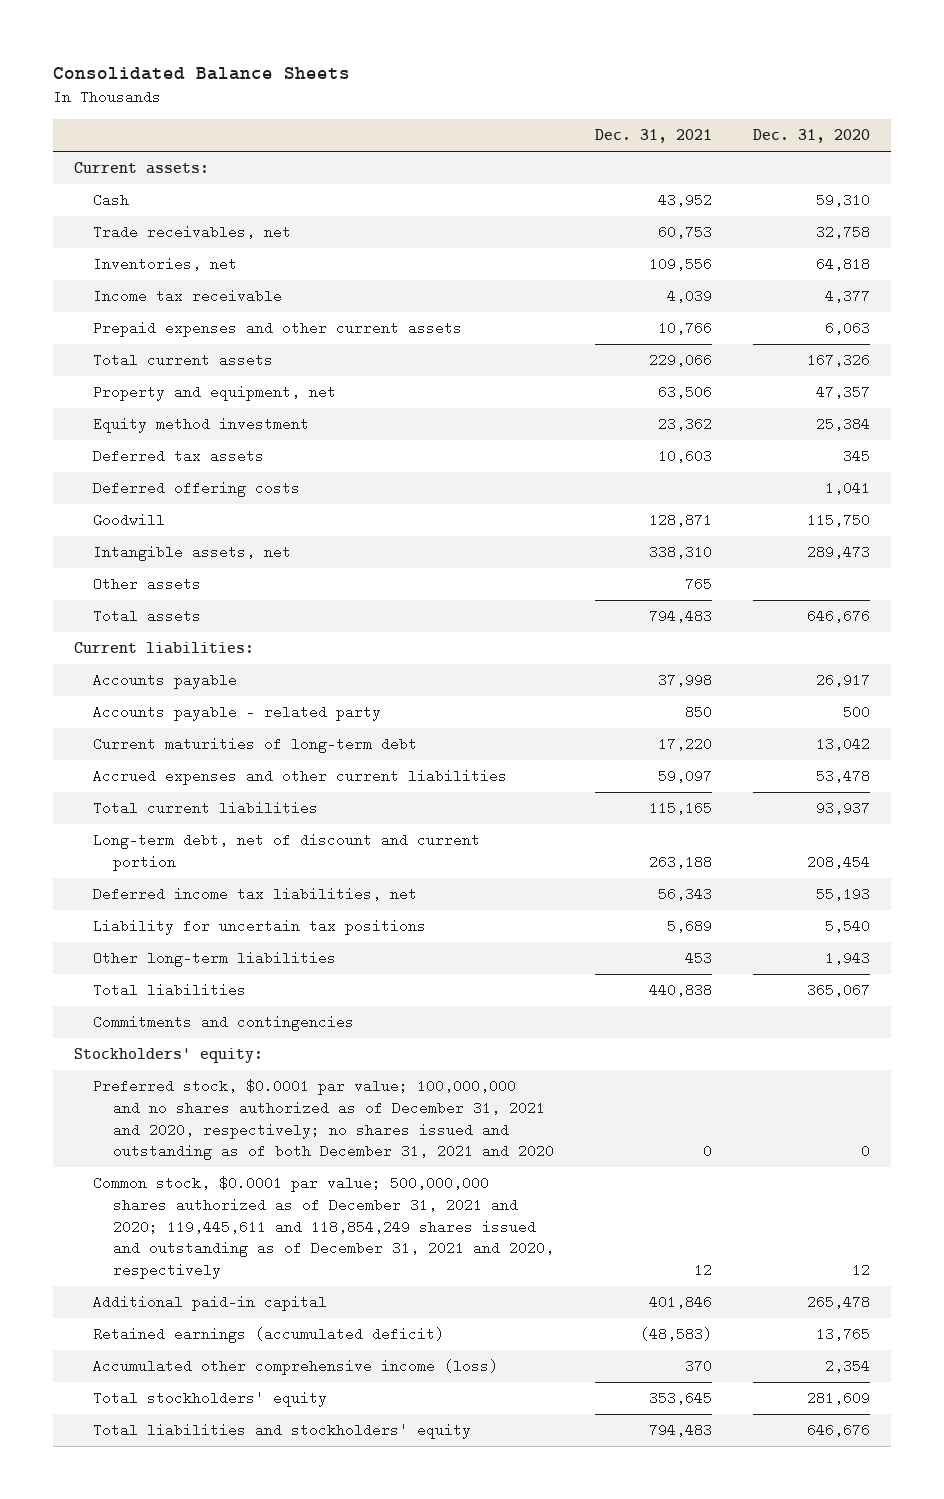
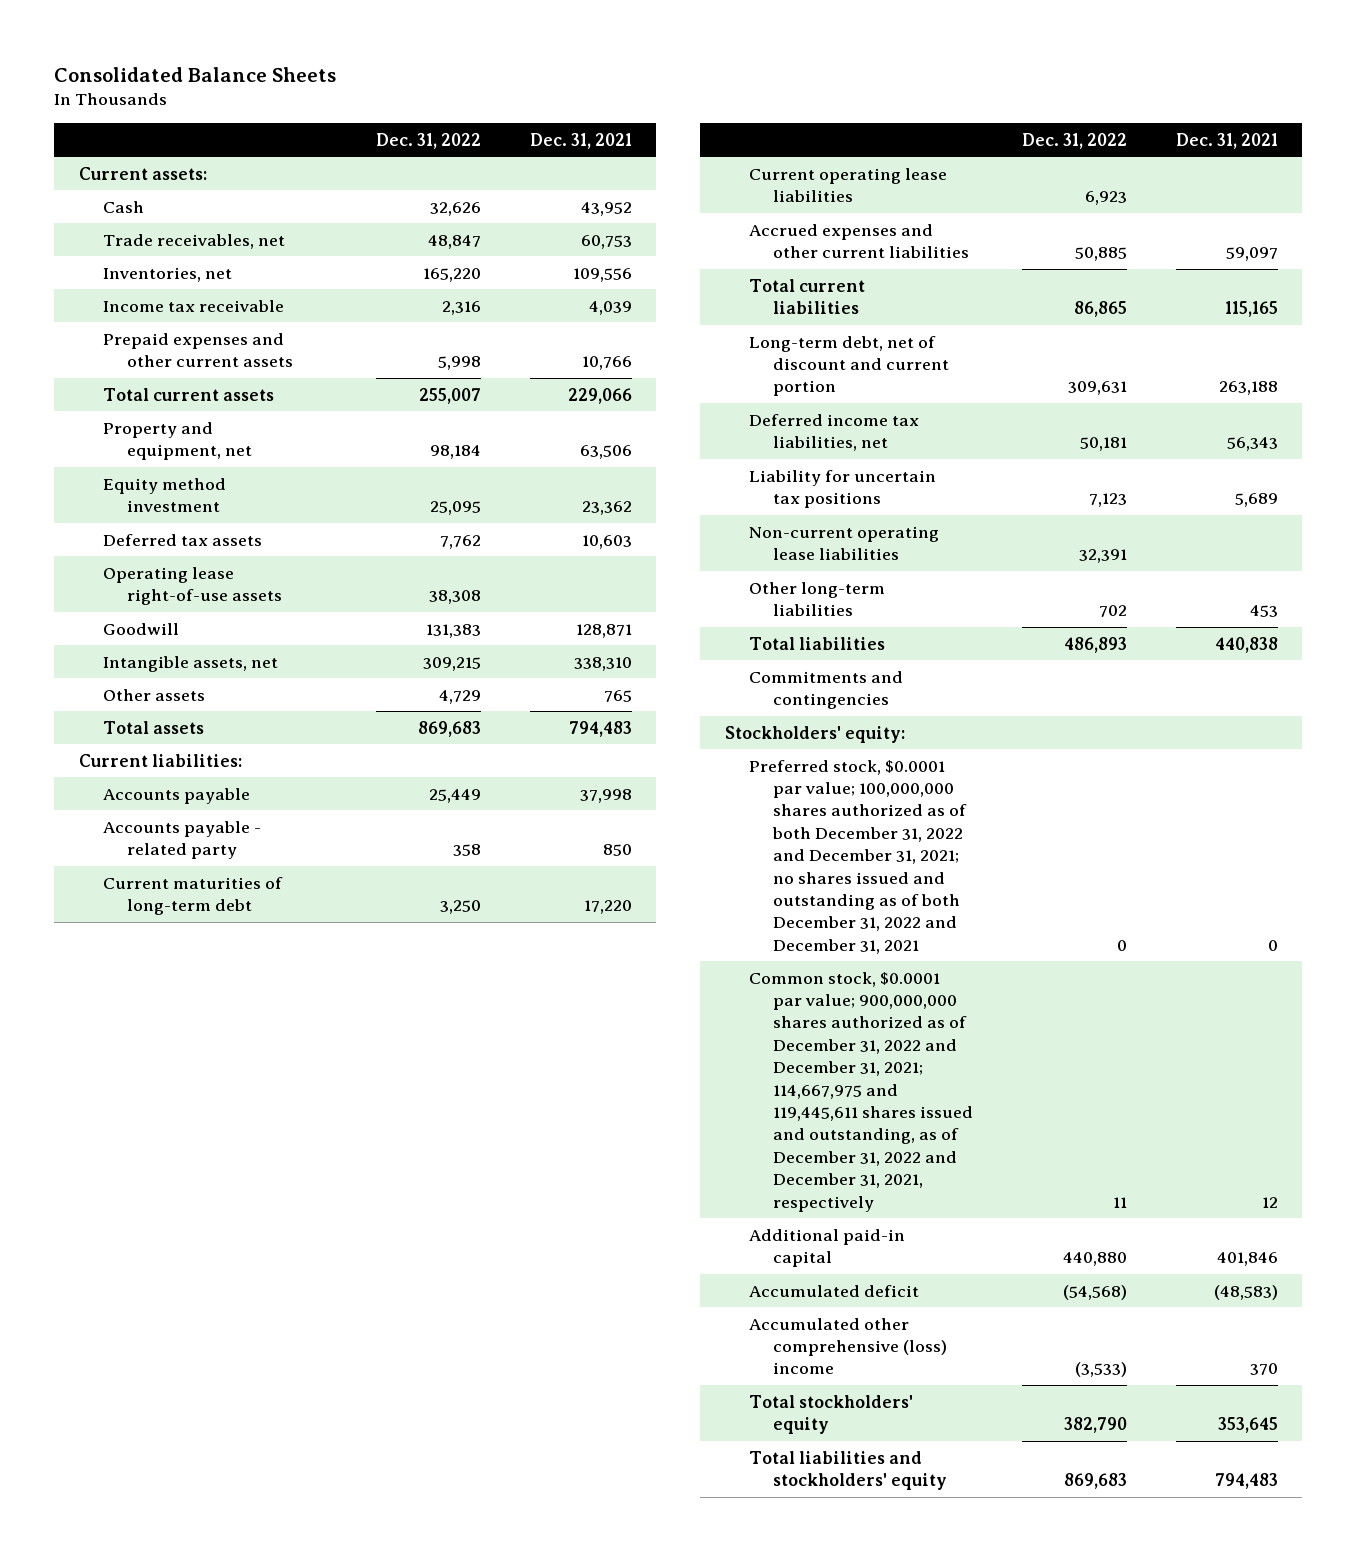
- | Dec. 31, 2021 | Dec. 31, 2020
+ | Dec. 31, 2022 | Dec. 31, 2021
- Deferred offering costs | | 1,041
+ Operating lease right-of-use assets | 38,308 |
+ Current operating lease liabilities | 6,923 |
+ Non-current operating lease liabilities | 32,391 |
- Preferred stock, $0.0001 par value; 100,000,000 and no shares authorized as of December 31, 2021 and 2020, respectively; no shares issued and outstanding as of both December 31, 2021 and 2020 | 0 | 0
- Common stock, $0.0001 par value; 500,000,000 shares authorized as of December 31, 2021 and 2020; 119,445,611 and 118,854,249 shares issued and outstanding as of December 31, 2021 and 2020, respectively | 12 | 12
+ Preferred stock, $0.0001 par value; 100,000,000 shares authorized as of both December 31, 2022 and December 31, 2021; no shares issued and outstanding as of both December 31, 2022 and December 31, 2021 | 0 | 0
+ Common stock, $0.0001 par value; 900,000,000 shares authorized as of December 31, 2022 and December 31, 2021; 114,667,975 and 119,445,611 shares issued and outstanding, as of December 31, 2022 and December 31, 2021, respectively | 11 | 12
- Retained earnings (accumulated deficit) | (48,583) | 13,765
- Accumulated other comprehensive income (loss) | 370 | 2,354
+ Accumulated deficit | (54,568) | (48,583)
+ Accumulated other comprehensive (loss) income | (3,533) | 370

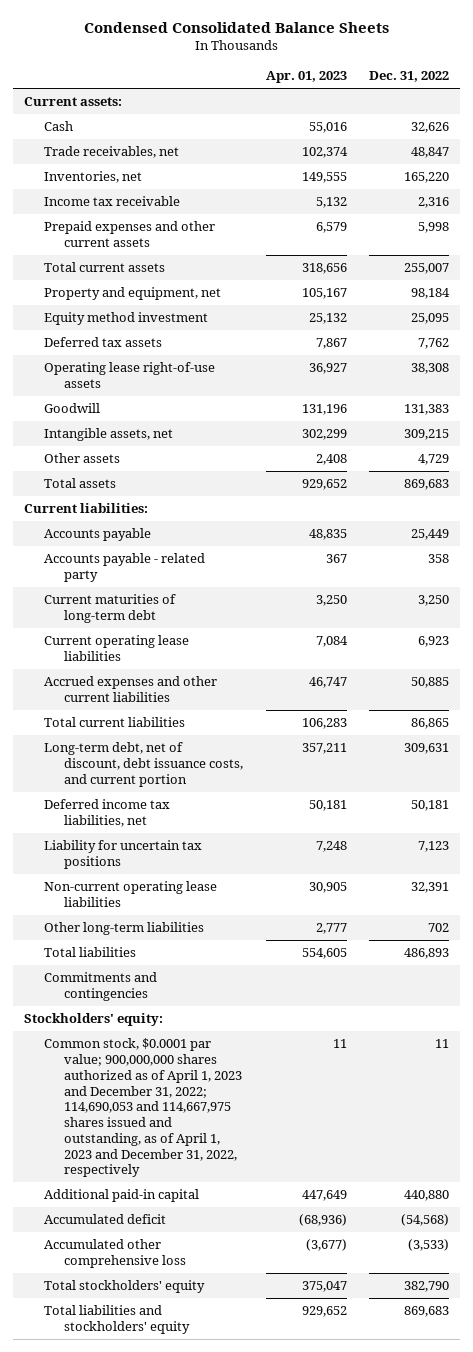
- Consolidated Balance Sheets
+ Condensed Consolidated Balance Sheets
- | Dec. 31, 2022 | Dec. 31, 2021
+ | Apr. 01, 2023 | Dec. 31, 2022
- Long-term debt, net of discount and current portion | 309,631 | 263,188
+ Long-term debt, net of discount, debt issuance costs, and current portion | 357,211 | 309,631
- Preferred stock, $0.0001 par value; 100,000,000 shares authorized as of both December 31, 2022 and December 31, 2021; no shares issued and outstanding as of both December 31, 2022 and December 31, 2021 | 0 | 0
- Common stock, $0.0001 par value; 900,000,000 shares authorized as of December 31, 2022 and December 31, 2021; 114,667,975 and 119,445,611 shares issued and outstanding, as of December 31, 2022 and December 31, 2021, respectively | 11 | 12
+ Common stock, $0.0001 par value; 900,000,000 shares authorized as of April 1, 2023 and December 31, 2022; 114,690,053 and 114,667,975 shares issued and outstanding, as of April 1, 2023 and December 31, 2022, respectively | 11 | 11
- Accumulated other comprehensive (loss) income | (3,533) | 370
+ Accumulated other comprehensive loss | (3,677) | (3,533)

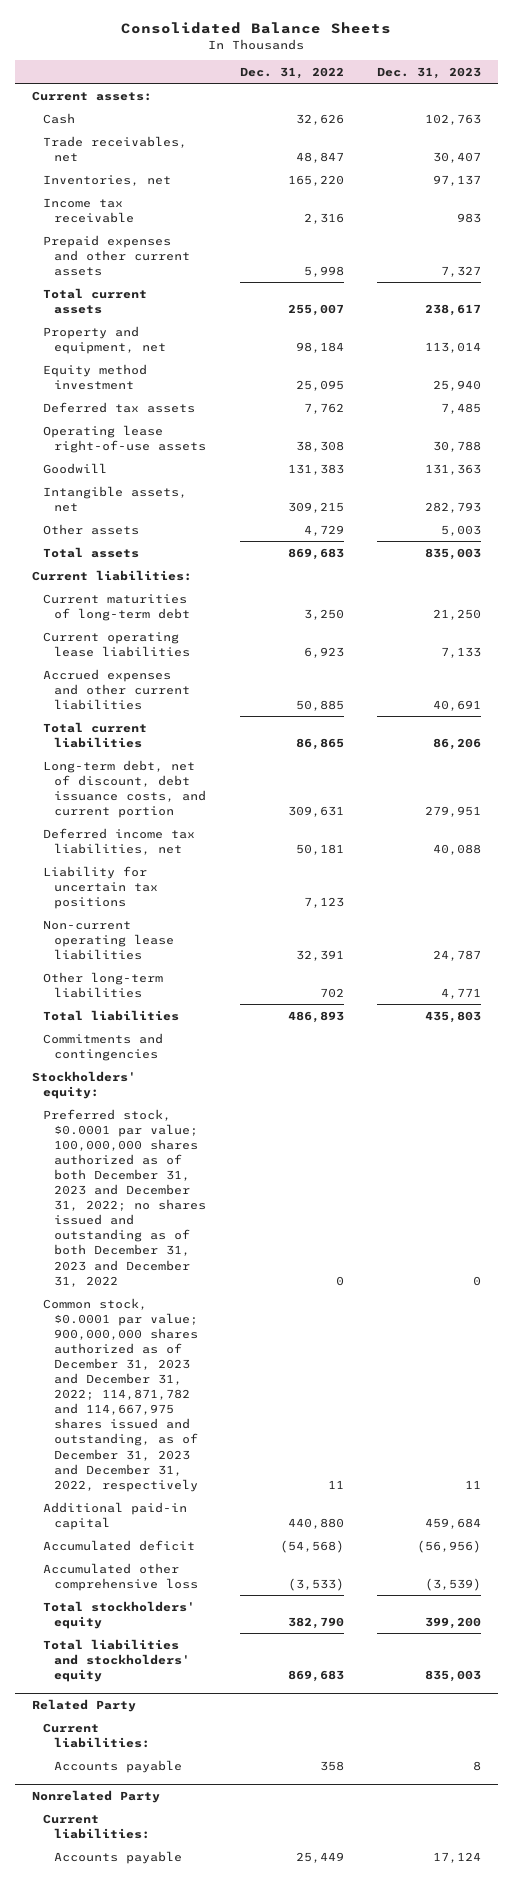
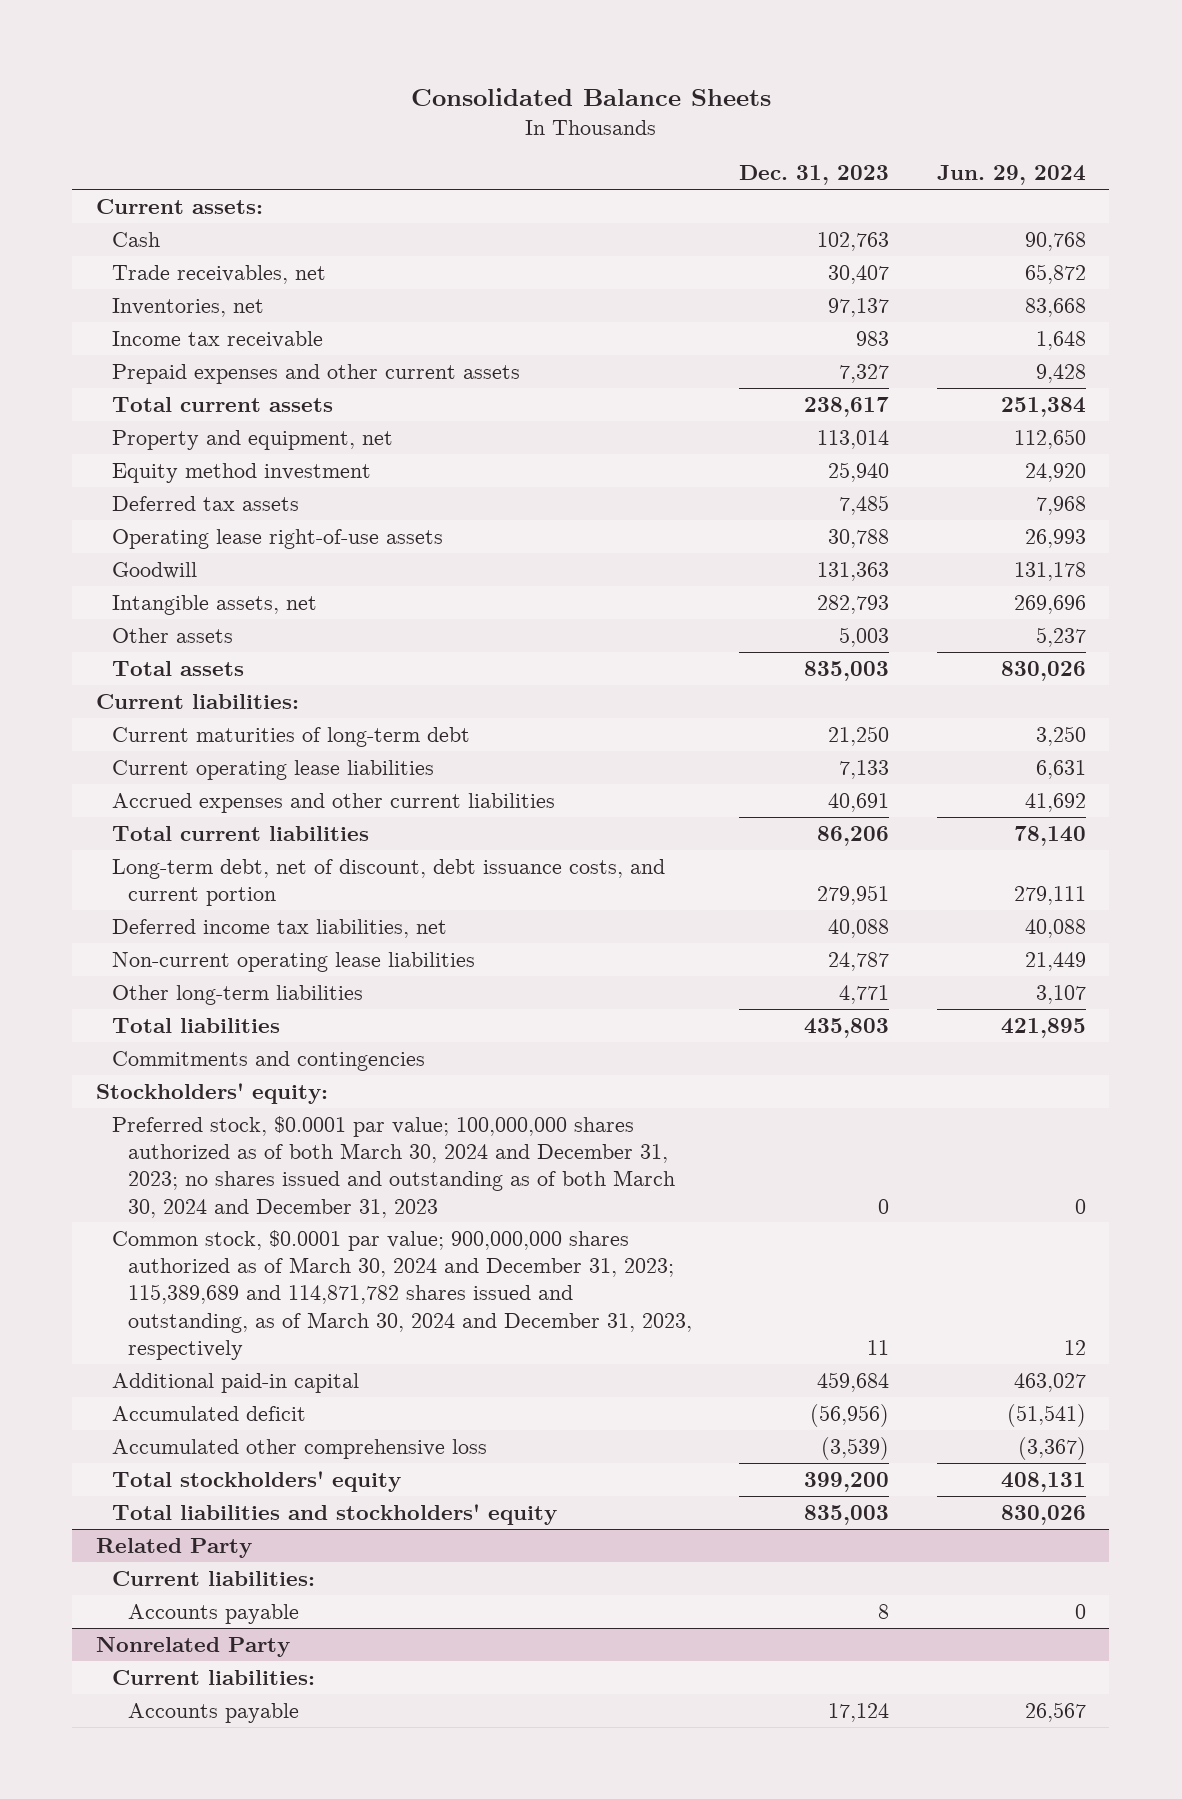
- | Dec. 31, 2022 | Dec. 31, 2023
+ | Dec. 31, 2023 | Jun. 29, 2024
- Liability for uncertain tax positions | 7,123 |
- Preferred stock, $0.0001 par value; 100,000,000 shares authorized as of both December 31, 2023 and December 31, 2022; no shares issued and outstanding as of both December 31, 2023 and December 31, 2022 | 0 | 0
- Common stock, $0.0001 par value; 900,000,000 shares authorized as of December 31, 2023 and December 31, 2022; 114,871,782 and 114,667,975 shares issued and outstanding, as of December 31, 2023 and December 31, 2022, respectively | 11 | 11
+ Preferred stock, $0.0001 par value; 100,000,000 shares authorized as of both March 30, 2024 and December 31, 2023; no shares issued and outstanding as of both March 30, 2024 and December 31, 2023 | 0 | 0
+ Common stock, $0.0001 par value; 900,000,000 shares authorized as of March 30, 2024 and December 31, 2023; 115,389,689 and 114,871,782 shares issued and outstanding, as of March 30, 2024 and December 31, 2023, respectively | 11 | 12

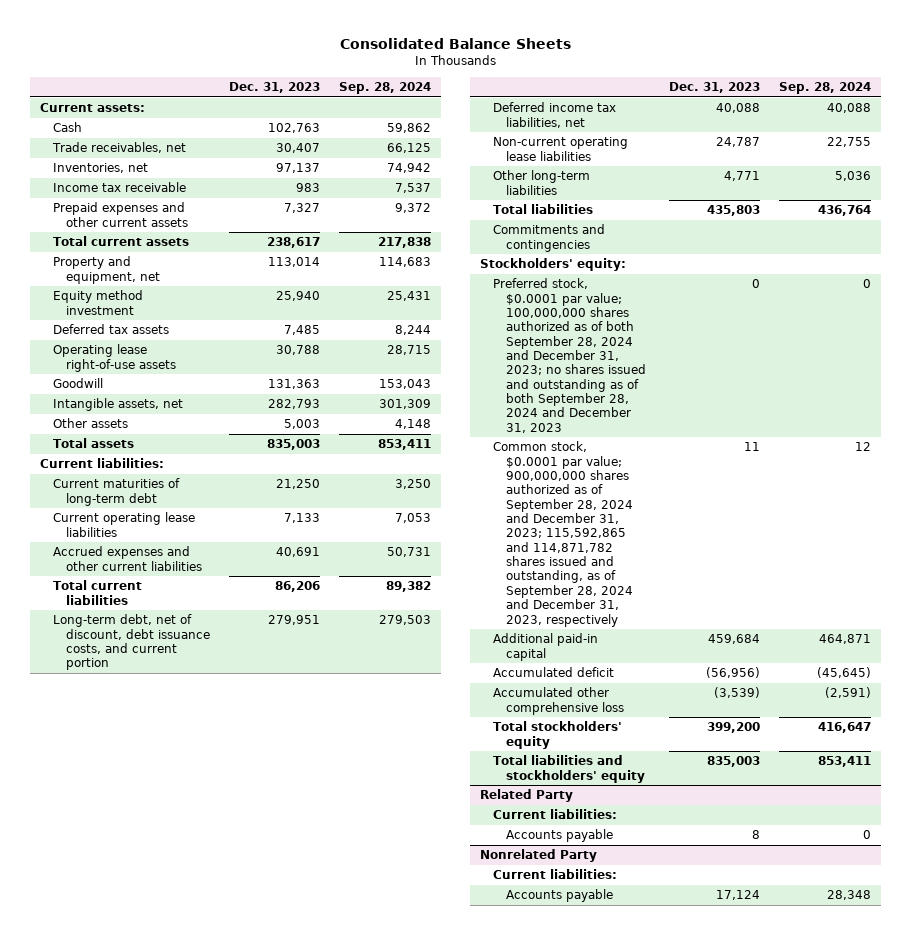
- | Dec. 31, 2023 | Jun. 29, 2024
+ | Dec. 31, 2023 | Sep. 28, 2024
- Preferred stock, $0.0001 par value; 100,000,000 shares authorized as of both March 30, 2024 and December 31, 2023; no shares issued and outstanding as of both March 30, 2024 and December 31, 2023 | 0 | 0
- Common stock, $0.0001 par value; 900,000,000 shares authorized as of March 30, 2024 and December 31, 2023; 115,389,689 and 114,871,782 shares issued and outstanding, as of March 30, 2024 and December 31, 2023, respectively | 11 | 12
+ Preferred stock, $0.0001 par value; 100,000,000 shares authorized as of both September 28, 2024 and December 31, 2023; no shares issued and outstanding as of both September 28, 2024 and December 31, 2023 | 0 | 0
+ Common stock, $0.0001 par value; 900,000,000 shares authorized as of September 28, 2024 and December 31, 2023; 115,592,865 and 114,871,782 shares issued and outstanding, as of September 28, 2024 and December 31, 2023, respectively | 11 | 12

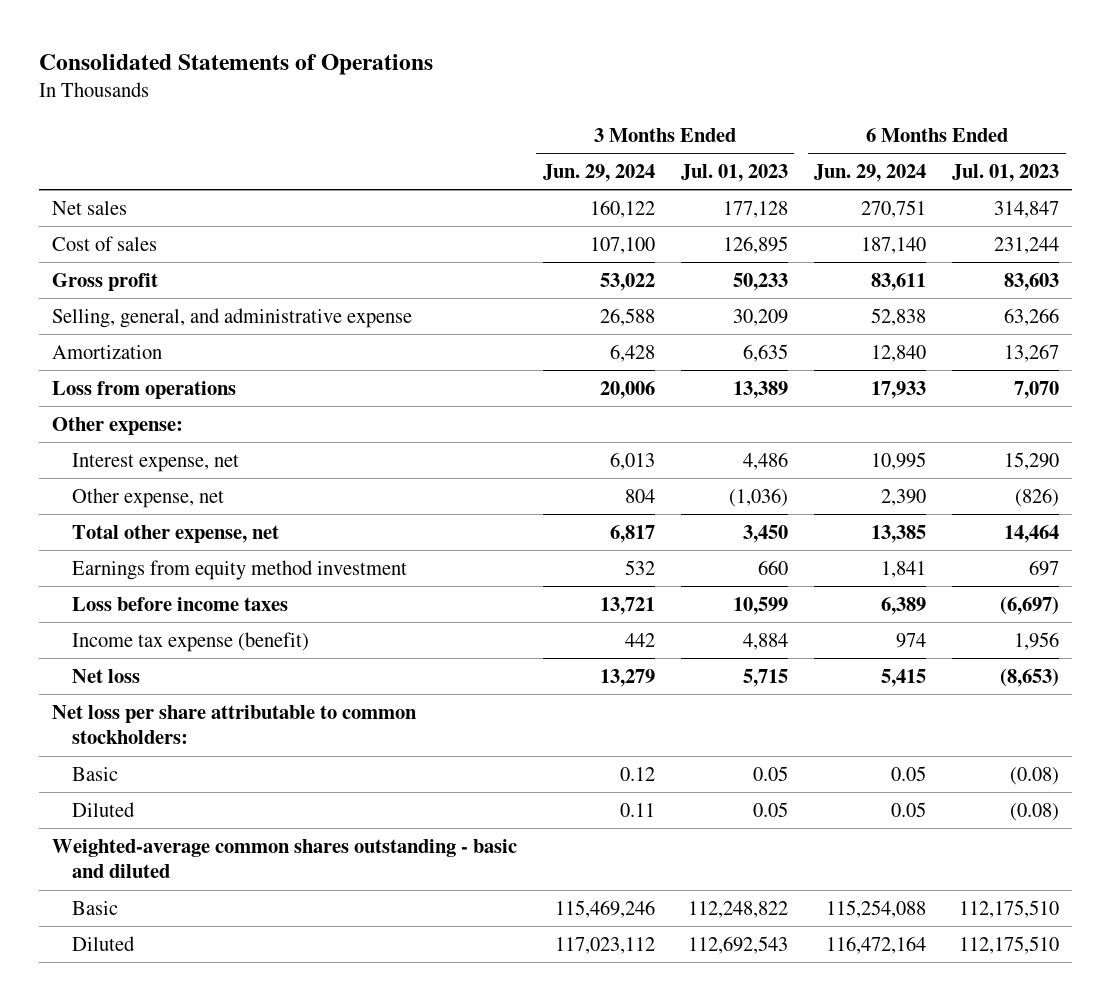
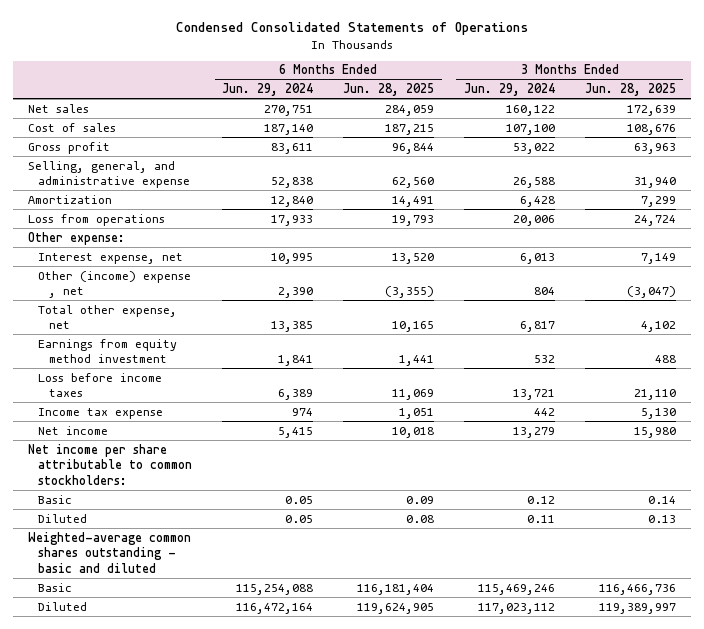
- Consolidated Statements of Operations
+ Condensed Consolidated Statements of Operations
- | 3 Months Ended Jun. 29, 2024 | 3 Months Ended Jul. 01, 2023 | 6 Months Ended Jun. 29, 2024 | 6 Months Ended Jul. 01, 2023
+ | 6 Months Ended Jun. 29, 2024 | 6 Months Ended Jun. 28, 2025 | 3 Months Ended Jun. 29, 2024 | 3 Months Ended Jun. 28, 2025
- Other expense, net | 804 | (1,036) | 2,390 | (826)
+ Other (income) expense , net | 2,390 | (3,355) | 804 | (3,047)
- Income tax expense (benefit) | 442 | 4,884 | 974 | 1,956
- Net loss | 13,279 | 5,715 | 5,415 | (8,653)
- Net loss per share attributable to common stockholders:
+ Income tax expense | 974 | 1,051 | 442 | 5,130
+ Net income | 5,415 | 10,018 | 13,279 | 15,980
+ Net income per share attributable to common stockholders:

